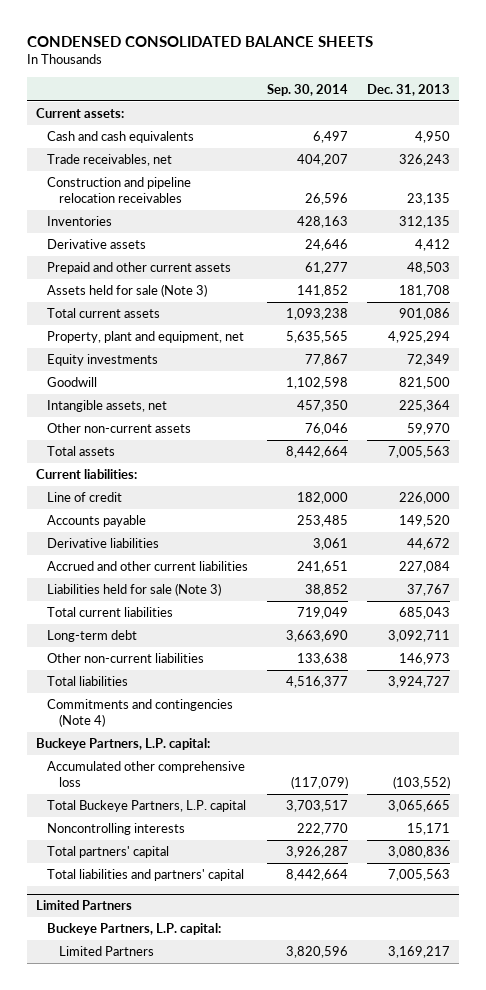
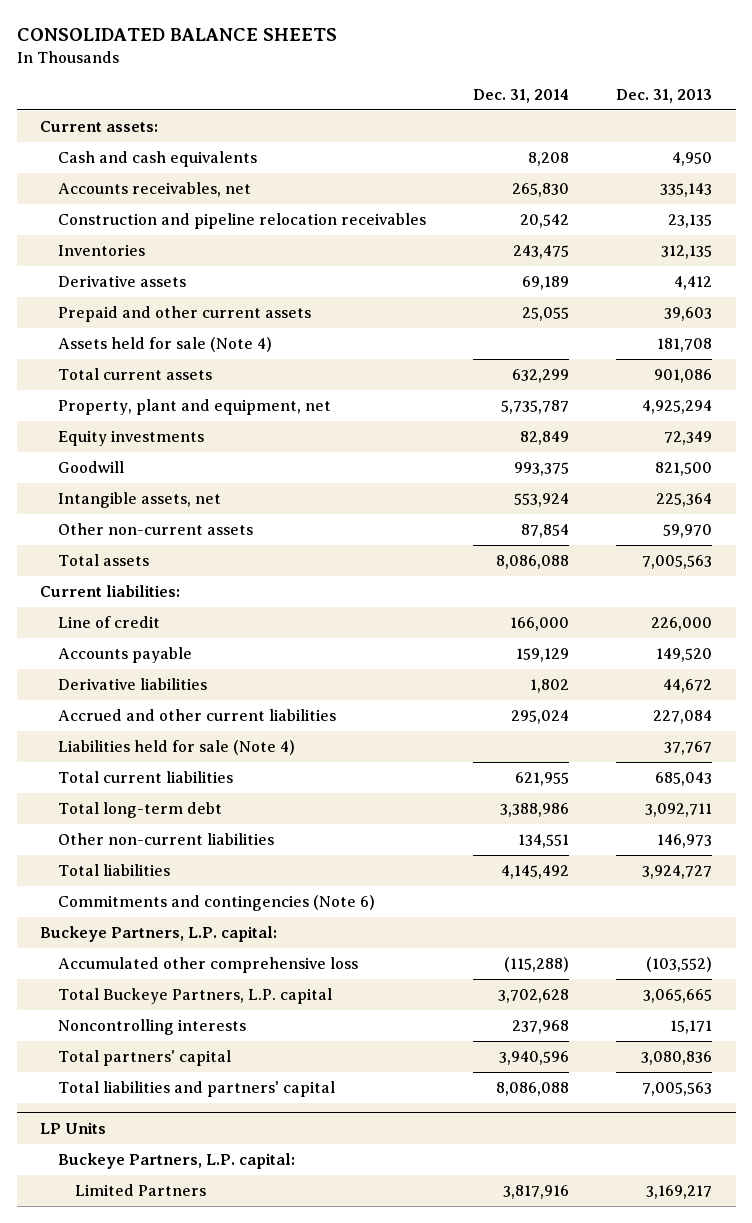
- CONDENSED CONSOLIDATED BALANCE SHEETS
+ CONSOLIDATED BALANCE SHEETS
- | Sep. 30, 2014 | Dec. 31, 2013
+ | Dec. 31, 2014 | Dec. 31, 2013
- Trade receivables, net | 404,207 | 326,243
+ Accounts receivables, net | 265,830 | 335,143
- Prepaid and other current assets | 61,277 | 48,503
- Assets held for sale (Note 3) | 141,852 | 181,708
+ Prepaid and other current assets | 25,055 | 39,603
+ Assets held for sale (Note 4) | | 181,708
- Liabilities held for sale (Note 3) | 38,852 | 37,767
+ Liabilities held for sale (Note 4) | | 37,767
- Long-term debt | 3,663,690 | 3,092,711
+ Total long-term debt | 3,388,986 | 3,092,711
- Commitments and contingencies (Note 4)
+ Commitments and contingencies (Note 6)
- Limited Partners
+ LP Units

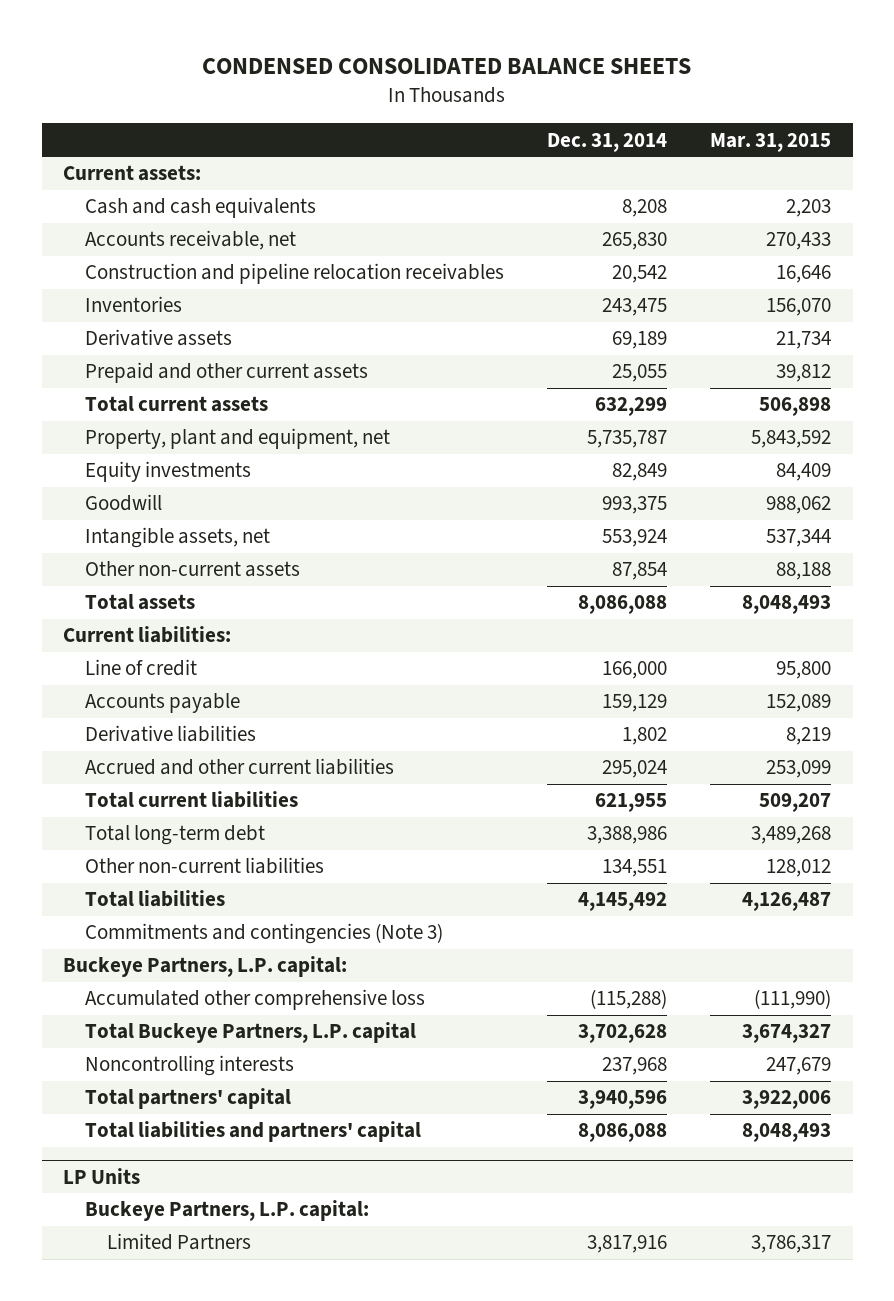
- CONSOLIDATED BALANCE SHEETS
+ CONDENSED CONSOLIDATED BALANCE SHEETS
- | Dec. 31, 2014 | Dec. 31, 2013
+ | Dec. 31, 2014 | Mar. 31, 2015
- Accounts receivables, net | 265,830 | 335,143
+ Accounts receivable, net | 265,830 | 270,433
- Assets held for sale (Note 4) | | 181,708
- Liabilities held for sale (Note 4) | | 37,767
- Commitments and contingencies (Note 6)
+ Commitments and contingencies (Note 3)

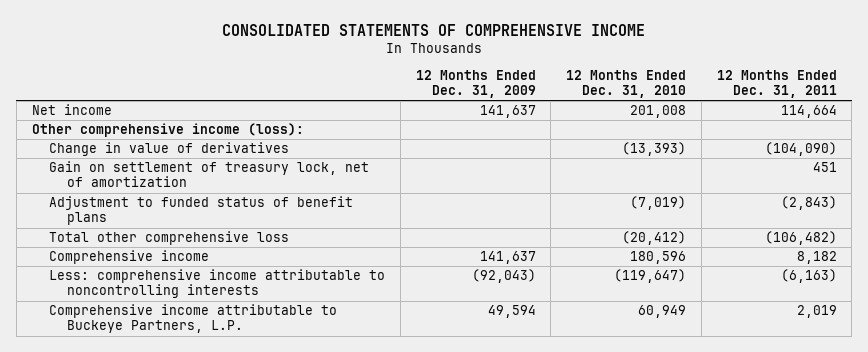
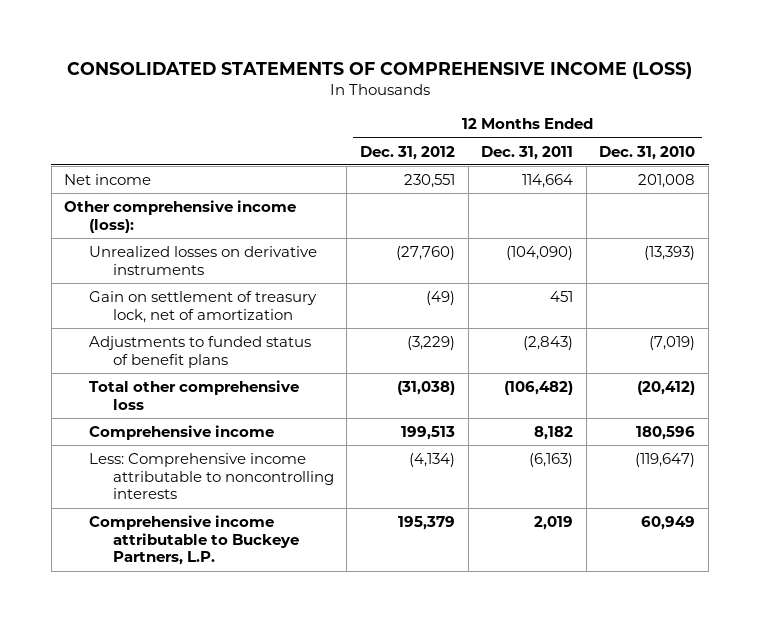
- CONSOLIDATED STATEMENTS OF COMPREHENSIVE INCOME
+ CONSOLIDATED STATEMENTS OF COMPREHENSIVE INCOME (LOSS)
- | 12 Months Ended Dec. 31, 2009 | 12 Months Ended Dec. 31, 2010 | 12 Months Ended Dec. 31, 2011
+ | 12 Months Ended Dec. 31, 2012 | 12 Months Ended Dec. 31, 2011 | 12 Months Ended Dec. 31, 2010
- Change in value of derivatives | | (13,393) | (104,090)
+ Unrealized losses on derivative instruments | (27,760) | (104,090) | (13,393)
- Adjustment to funded status of benefit plans | | (7,019) | (2,843)
+ Adjustments to funded status of benefit plans | (3,229) | (2,843) | (7,019)
- Less: comprehensive income attributable to noncontrolling interests | (92,043) | (119,647) | (6,163)
+ Less: Comprehensive income attributable to noncontrolling interests | (4,134) | (6,163) | (119,647)

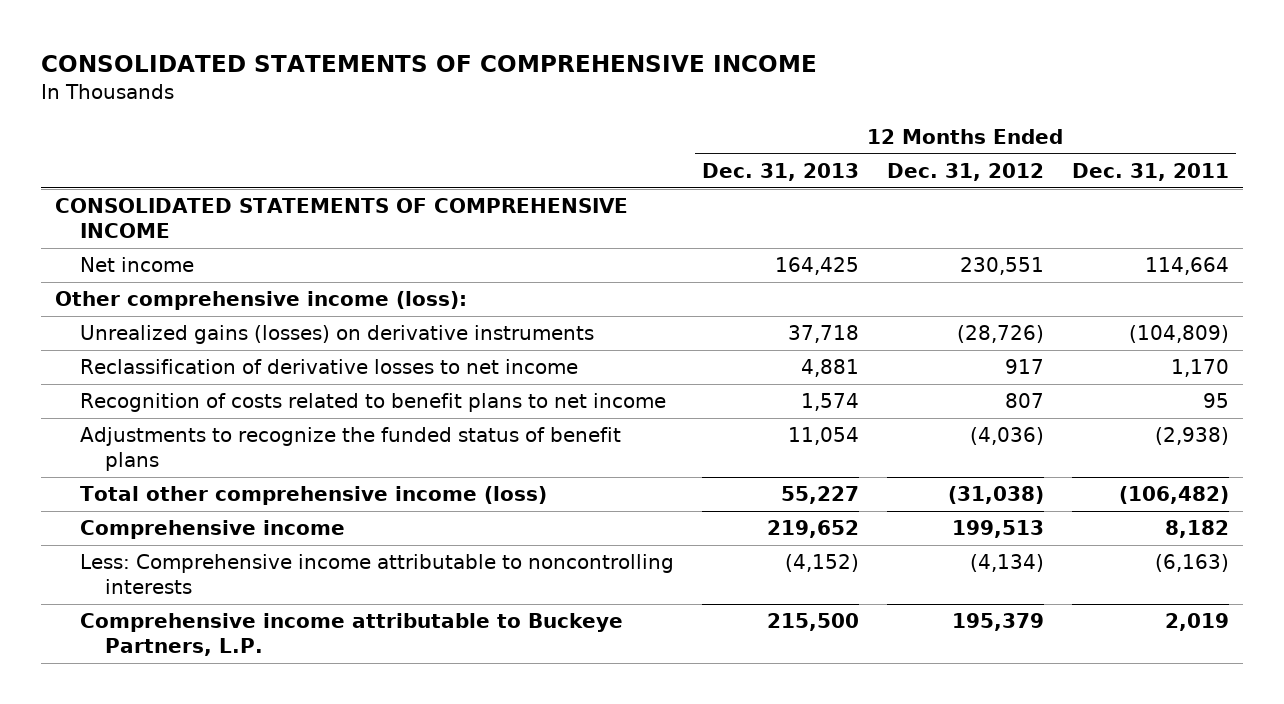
- CONSOLIDATED STATEMENTS OF COMPREHENSIVE INCOME (LOSS)
+ CONSOLIDATED STATEMENTS OF COMPREHENSIVE INCOME
- | 12 Months Ended Dec. 31, 2012 | 12 Months Ended Dec. 31, 2011 | 12 Months Ended Dec. 31, 2010
+ | 12 Months Ended Dec. 31, 2013 | 12 Months Ended Dec. 31, 2012 | 12 Months Ended Dec. 31, 2011
+ CONSOLIDATED STATEMENTS OF COMPREHENSIVE INCOME
- Unrealized losses on derivative instruments | (27,760) | (104,090) | (13,393)
- Gain on settlement of treasury lock, net of amortization | (49) | 451 |
- Adjustments to funded status of benefit plans | (3,229) | (2,843) | (7,019)
- Total other comprehensive loss | (31,038) | (106,482) | (20,412)
+ Unrealized gains (losses) on derivative instruments | 37,718 | (28,726) | (104,809)
+ Reclassification of derivative losses to net income | 4,881 | 917 | 1,170
+ Recognition of costs related to benefit plans to net income | 1,574 | 807 | 95
+ Adjustments to recognize the funded status of benefit plans | 11,054 | (4,036) | (2,938)
+ Total other comprehensive income (loss) | 55,227 | (31,038) | (106,482)

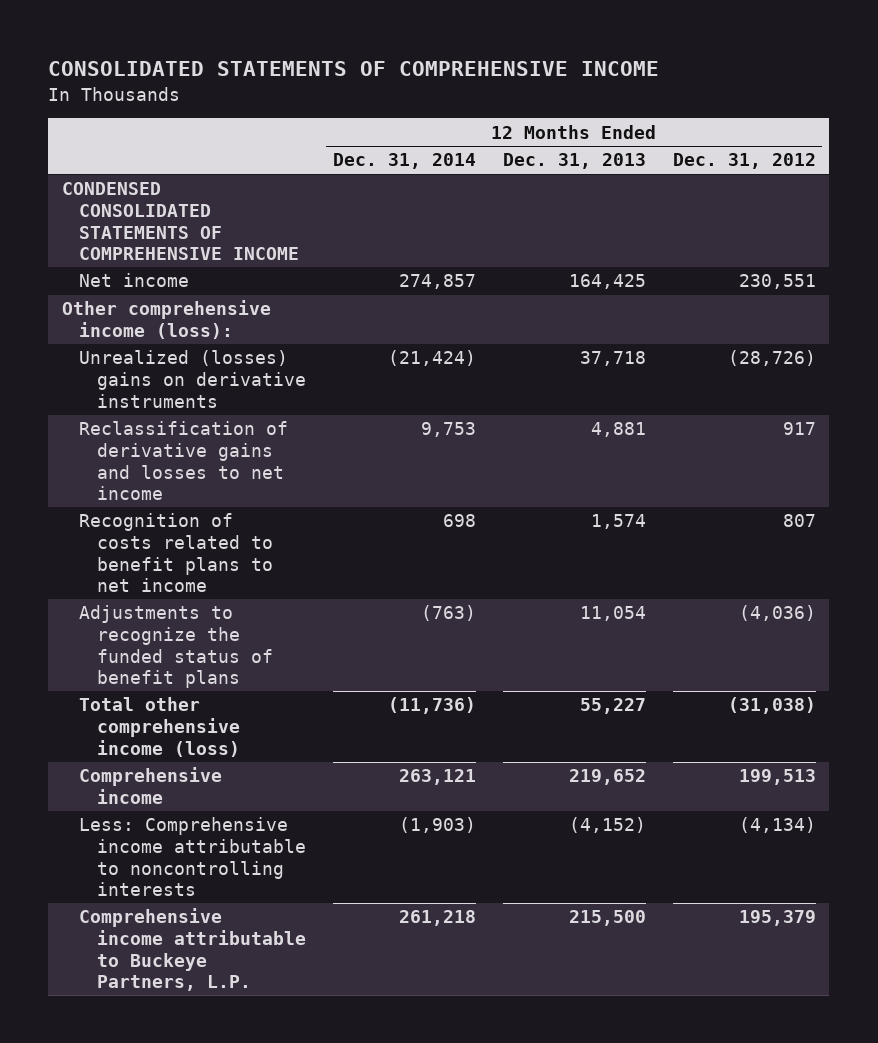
- | 12 Months Ended Dec. 31, 2013 | 12 Months Ended Dec. 31, 2012 | 12 Months Ended Dec. 31, 2011
+ | 12 Months Ended Dec. 31, 2014 | 12 Months Ended Dec. 31, 2013 | 12 Months Ended Dec. 31, 2012
- CONSOLIDATED STATEMENTS OF COMPREHENSIVE INCOME
+ CONDENSED CONSOLIDATED STATEMENTS OF COMPREHENSIVE INCOME
- Unrealized gains (losses) on derivative instruments | 37,718 | (28,726) | (104,809)
- Reclassification of derivative losses to net income | 4,881 | 917 | 1,170
+ Unrealized (losses) gains on derivative instruments | (21,424) | 37,718 | (28,726)
+ Reclassification of derivative gains and losses to net income | 9,753 | 4,881 | 917

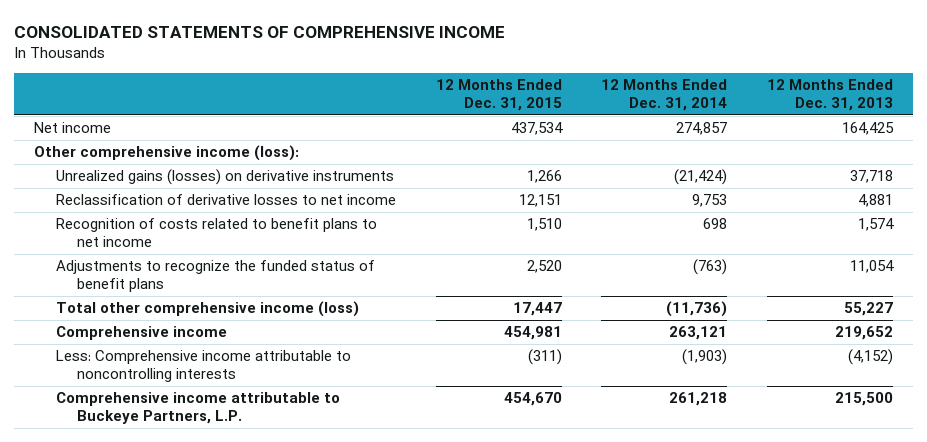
- | 12 Months Ended Dec. 31, 2014 | 12 Months Ended Dec. 31, 2013 | 12 Months Ended Dec. 31, 2012
+ | 12 Months Ended Dec. 31, 2015 | 12 Months Ended Dec. 31, 2014 | 12 Months Ended Dec. 31, 2013
- CONDENSED CONSOLIDATED STATEMENTS OF COMPREHENSIVE INCOME
- Unrealized (losses) gains on derivative instruments | (21,424) | 37,718 | (28,726)
- Reclassification of derivative gains and losses to net income | 9,753 | 4,881 | 917
+ Unrealized gains (losses) on derivative instruments | 1,266 | (21,424) | 37,718
+ Reclassification of derivative losses to net income | 12,151 | 9,753 | 4,881

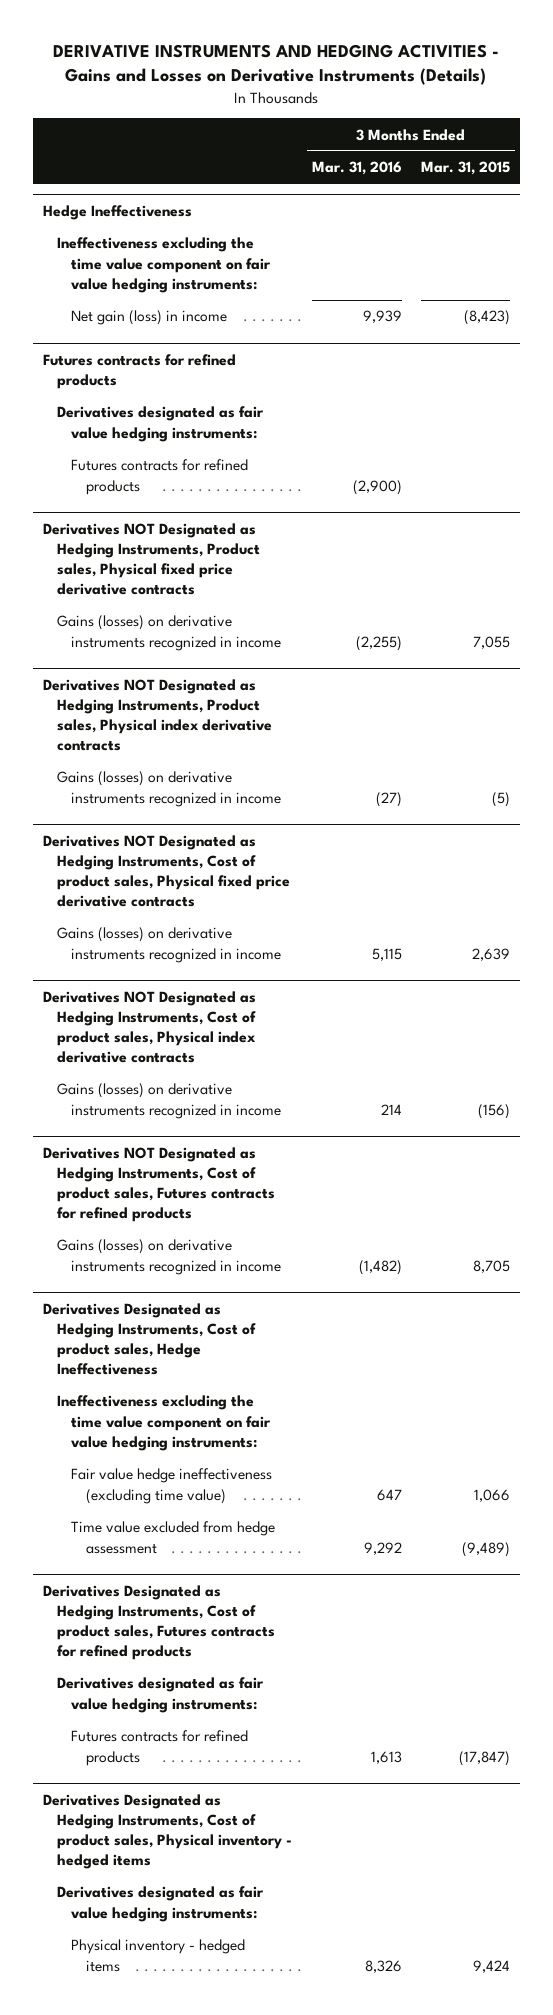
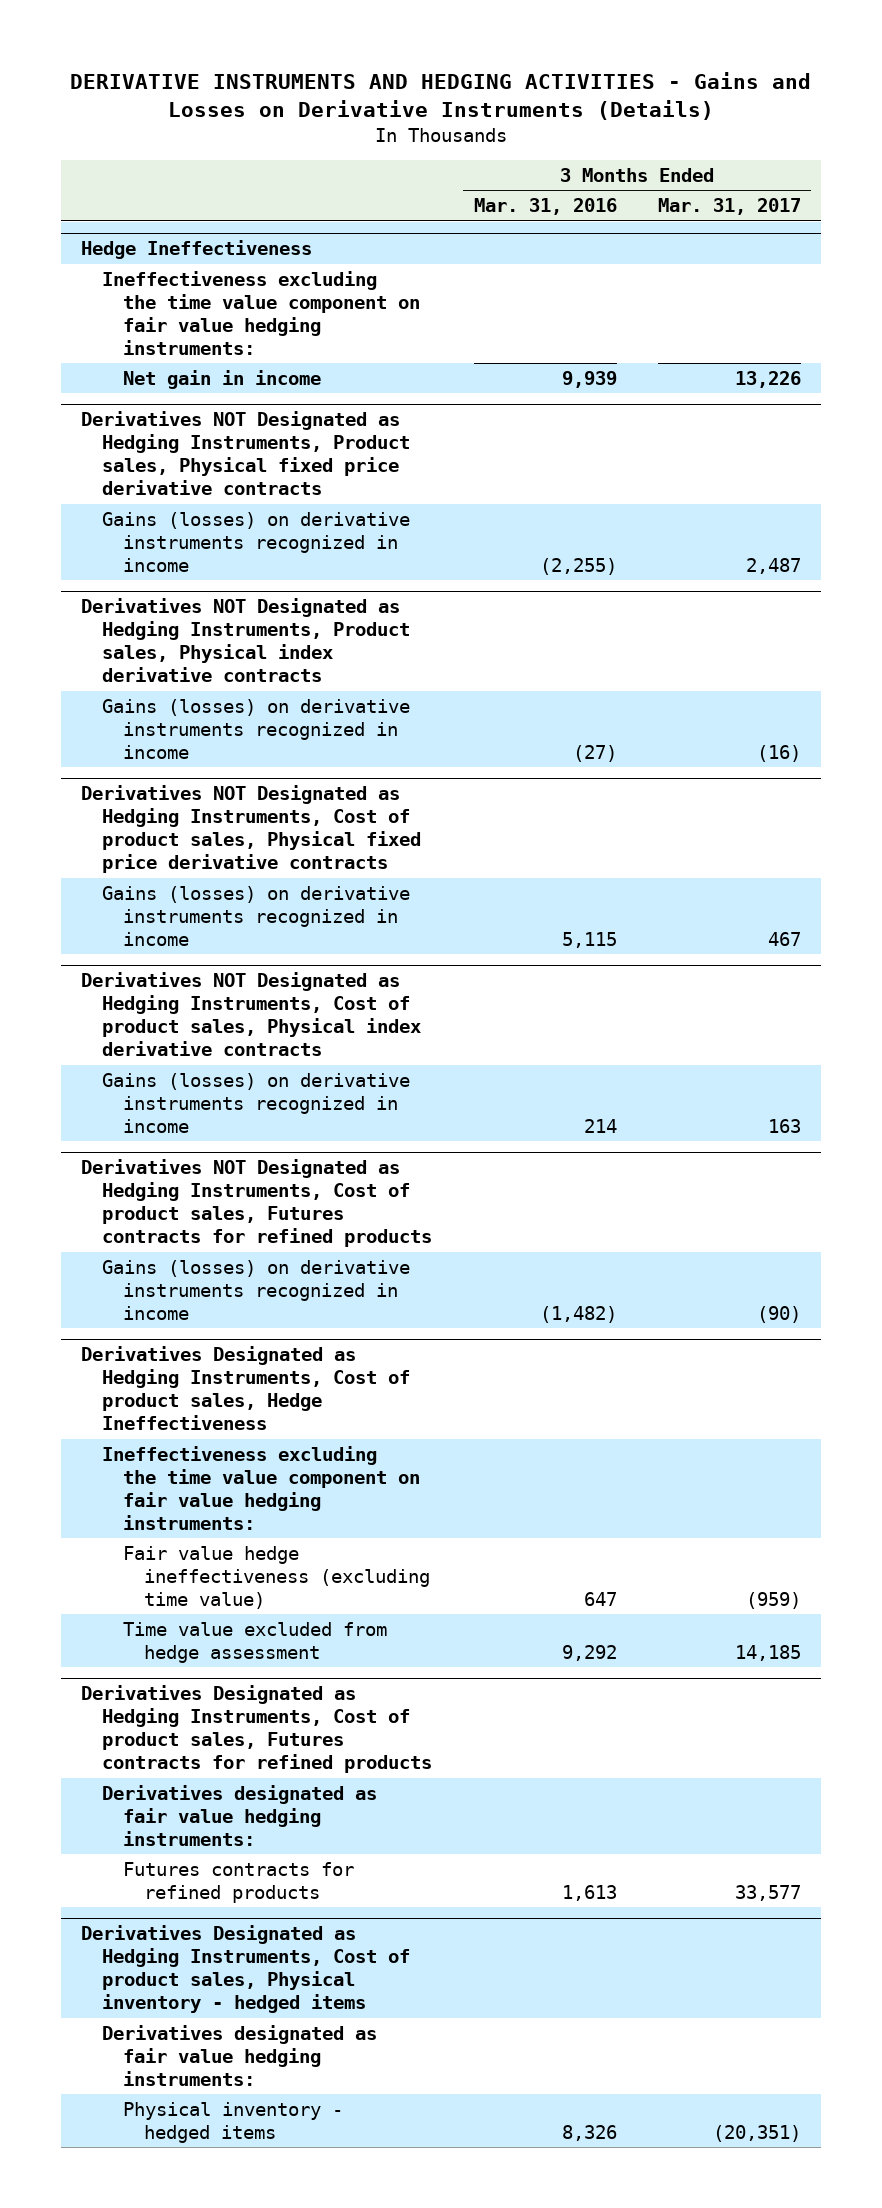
- | 3 Months Ended Mar. 31, 2016 | 3 Months Ended Mar. 31, 2015
+ | 3 Months Ended Mar. 31, 2016 | 3 Months Ended Mar. 31, 2017
@ Hedge Ineffectiveness
- Net gain (loss) in income | 9,939 | (8,423)
- Futures contracts for refined products
- Derivatives designated as fair value hedging instruments:
- Futures contracts for refined products | (2,900) |
@ Hedge Ineffectiveness
+ Net gain in income | 9,939 | 13,226

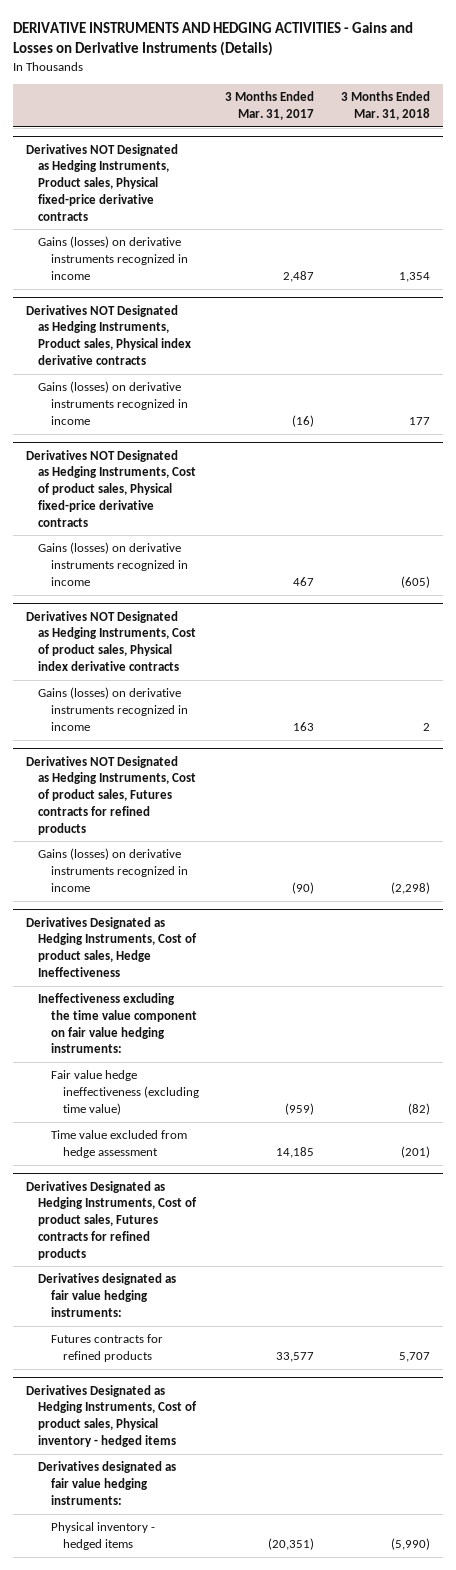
- | 3 Months Ended Mar. 31, 2016 | 3 Months Ended Mar. 31, 2017
+ | 3 Months Ended Mar. 31, 2017 | 3 Months Ended Mar. 31, 2018
- Hedge Ineffectiveness
- Ineffectiveness excluding the time value component on fair value hedging instruments:
- Net gain in income | 9,939 | 13,226
- Derivatives NOT Designated as Hedging Instruments, Product sales, Physical fixed price derivative contracts
+ Derivatives NOT Designated as Hedging Instruments, Product sales, Physical fixed-price derivative contracts
- Derivatives NOT Designated as Hedging Instruments, Cost of product sales, Physical fixed price derivative contracts
+ Derivatives NOT Designated as Hedging Instruments, Cost of product sales, Physical fixed-price derivative contracts

